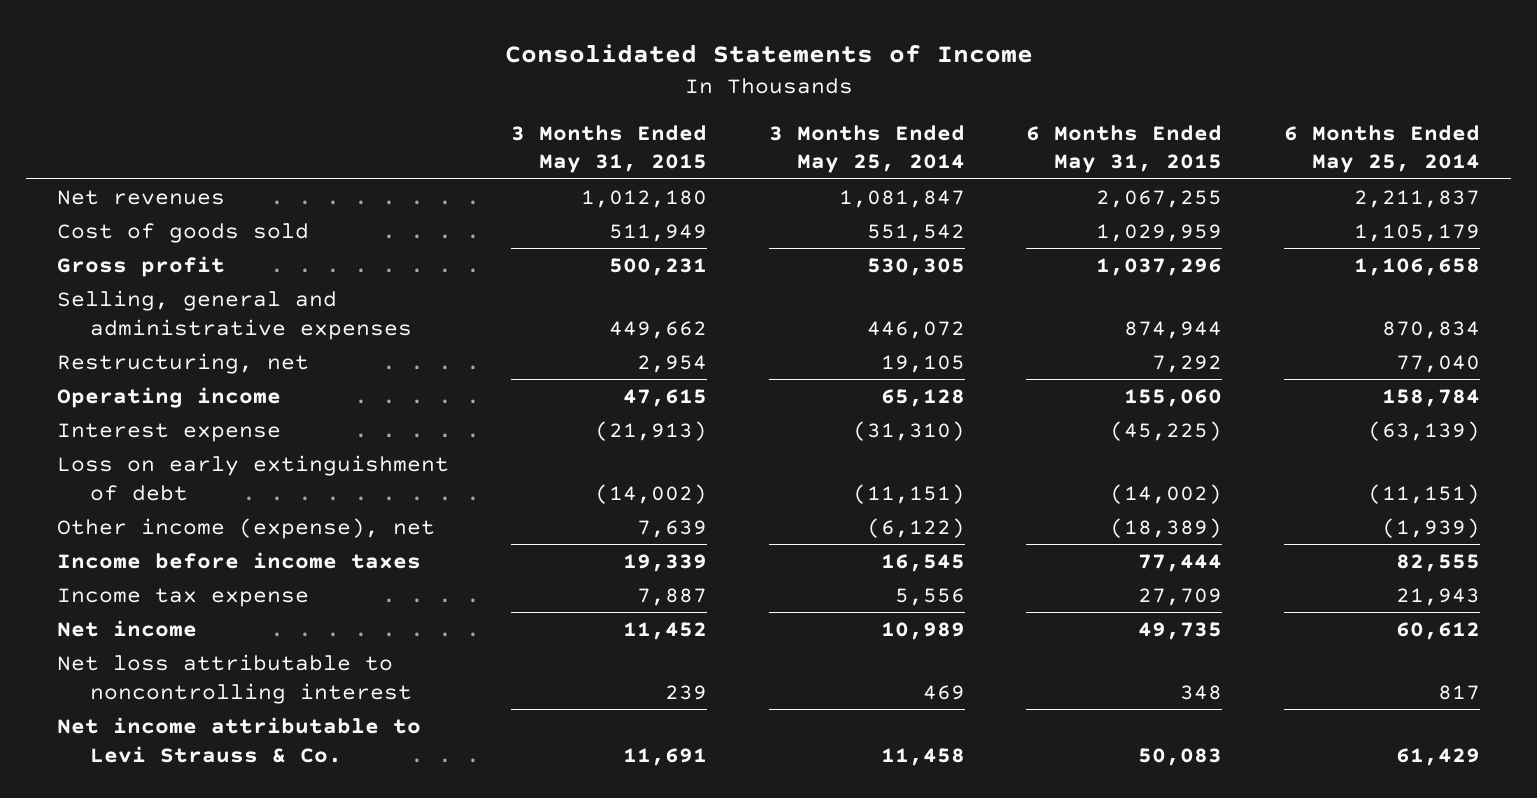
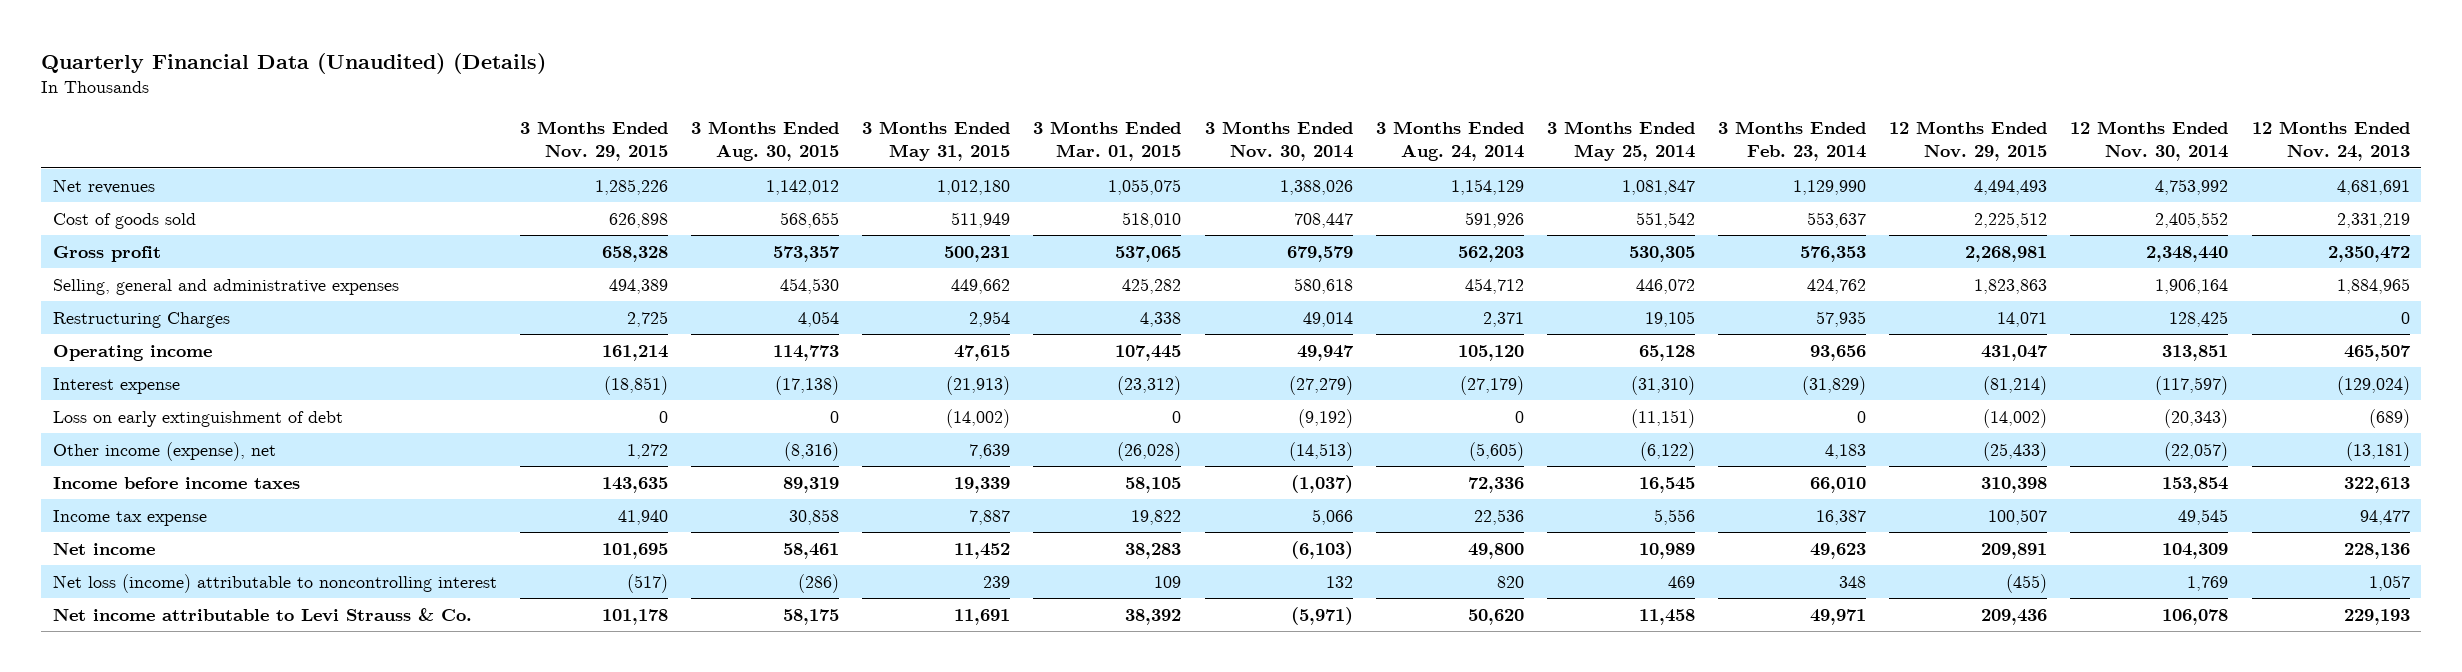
- Consolidated Statements of Income
+ Quarterly Financial Data (Unaudited) (Details)
- | 3 Months Ended May 31, 2015 | 3 Months Ended May 25, 2014 | 6 Months Ended May 31, 2015 | 6 Months Ended May 25, 2014
+ | 3 Months Ended Nov. 29, 2015 | 3 Months Ended Aug. 30, 2015 | 3 Months Ended May 31, 2015 | 3 Months Ended Mar. 01, 2015 | 3 Months Ended Nov. 30, 2014 | 3 Months Ended Aug. 24, 2014 | 3 Months Ended May 25, 2014 | 3 Months Ended Feb. 23, 2014 | 12 Months Ended Nov. 29, 2015 | 12 Months Ended Nov. 30, 2014 | 12 Months Ended Nov. 24, 2013
- Restructuring, net | 2,954 | 19,105 | 7,292 | 77,040
+ Restructuring Charges | 2,725 | 4,054 | 2,954 | 4,338 | 49,014 | 2,371 | 19,105 | 57,935 | 14,071 | 128,425 | 0
- Net loss attributable to noncontrolling interest | 239 | 469 | 348 | 817
+ Net loss (income) attributable to noncontrolling interest | (517) | (286) | 239 | 109 | 132 | 820 | 469 | 348 | (455) | 1,769 | 1,057

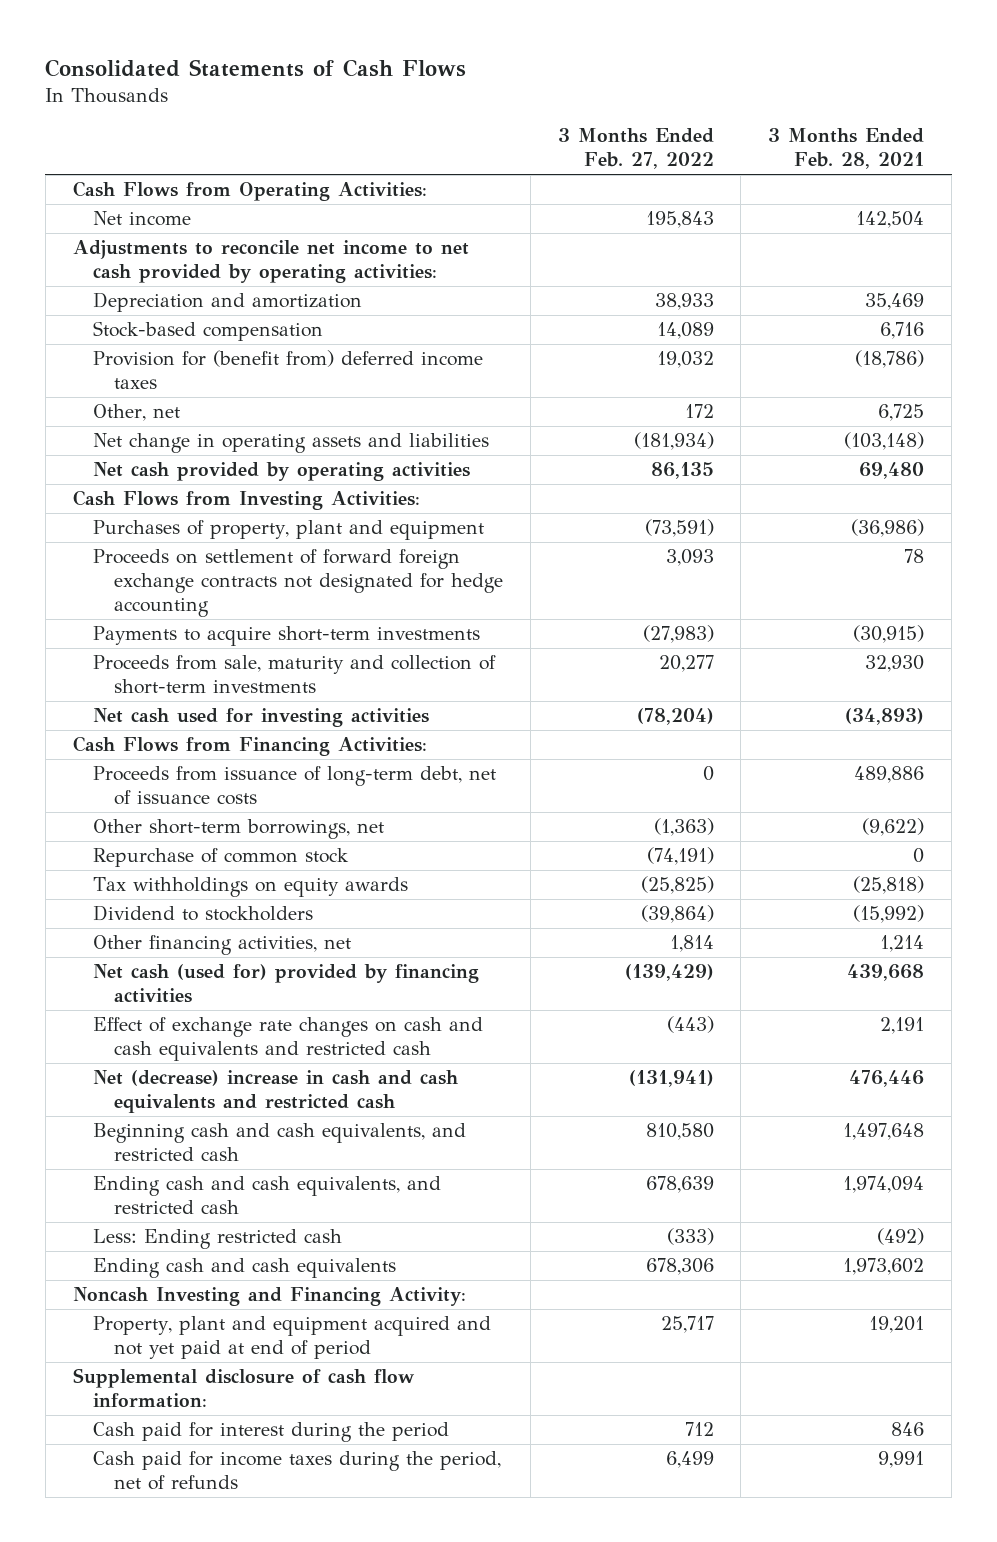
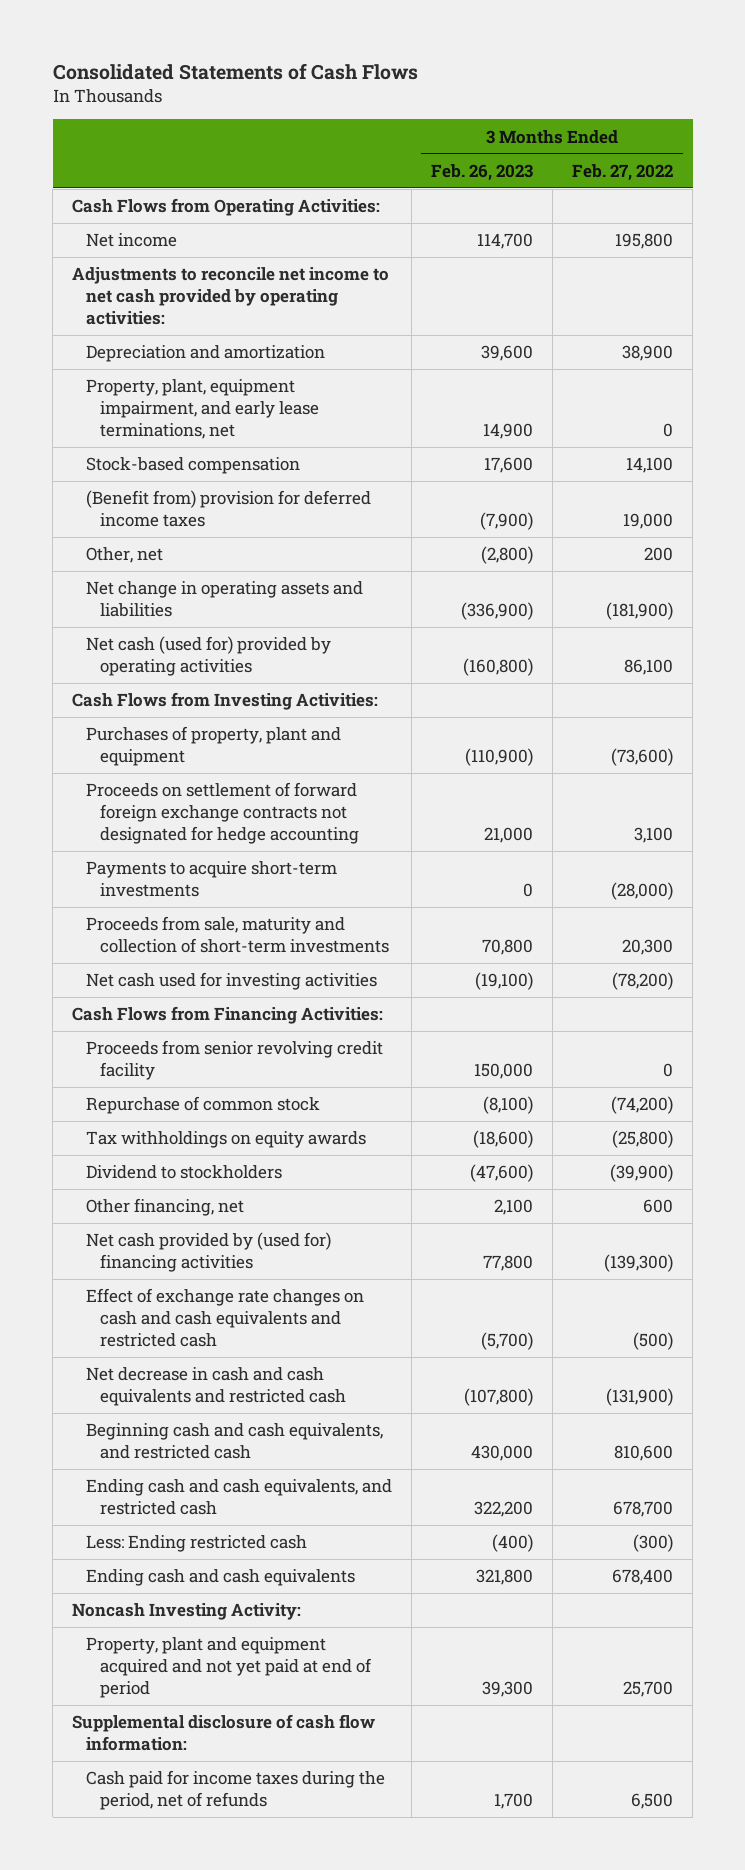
- | 3 Months Ended Feb. 27, 2022 | 3 Months Ended Feb. 28, 2021
+ | 3 Months Ended Feb. 26, 2023 | 3 Months Ended Feb. 27, 2022
- Net income | 195,843 | 142,504
+ Net income | 114,700 | 195,800
- Depreciation and amortization | 38,933 | 35,469
- Stock-based compensation | 14,089 | 6,716
- Provision for (benefit from) deferred income taxes | 19,032 | (18,786)
- Other, net | 172 | 6,725
- Net change in operating assets and liabilities | (181,934) | (103,148)
- Net cash provided by operating activities | 86,135 | 69,480
+ Depreciation and amortization | 39,600 | 38,900
+ Property, plant, equipment impairment, and early lease terminations, net | 14,900 | 0
+ Stock-based compensation | 17,600 | 14,100
+ (Benefit from) provision for deferred income taxes | (7,900) | 19,000
+ Other, net | (2,800) | 200
+ Net change in operating assets and liabilities | (336,900) | (181,900)
+ Net cash (used for) provided by operating activities | (160,800) | 86,100
- Purchases of property, plant and equipment | (73,591) | (36,986)
- Proceeds on settlement of forward foreign exchange contracts not designated for hedge accounting | 3,093 | 78
- Payments to acquire short-term investments | (27,983) | (30,915)
- Proceeds from sale, maturity and collection of short-term investments | 20,277 | 32,930
- Net cash used for investing activities | (78,204) | (34,893)
+ Purchases of property, plant and equipment | (110,900) | (73,600)
+ Proceeds on settlement of forward foreign exchange contracts not designated for hedge accounting | 21,000 | 3,100
+ Payments to acquire short-term investments | 0 | (28,000)
+ Proceeds from sale, maturity and collection of short-term investments | 70,800 | 20,300
+ Net cash used for investing activities | (19,100) | (78,200)
- Proceeds from issuance of long-term debt, net of issuance costs | 0 | 489,886
- Other short-term borrowings, net | (1,363) | (9,622)
- Repurchase of common stock | (74,191) | 0
- Tax withholdings on equity awards | (25,825) | (25,818)
- Dividend to stockholders | (39,864) | (15,992)
- Other financing activities, net | 1,814 | 1,214
- Net cash (used for) provided by financing activities | (139,429) | 439,668
- Effect of exchange rate changes on cash and cash equivalents and restricted cash | (443) | 2,191
- Net (decrease) increase in cash and cash equivalents and restricted cash | (131,941) | 476,446
- Beginning cash and cash equivalents, and restricted cash | 810,580 | 1,497,648
- Ending cash and cash equivalents, and restricted cash | 678,639 | 1,974,094
- Less: Ending restricted cash | (333) | (492)
- Ending cash and cash equivalents | 678,306 | 1,973,602
- Noncash Investing and Financing Activity:
- Property, plant and equipment acquired and not yet paid at end of period | 25,717 | 19,201
+ Proceeds from senior revolving credit facility | 150,000 | 0
+ Repurchase of common stock | (8,100) | (74,200)
+ Tax withholdings on equity awards | (18,600) | (25,800)
+ Dividend to stockholders | (47,600) | (39,900)
+ Other financing, net | 2,100 | 600
+ Net cash provided by (used for) financing activities | 77,800 | (139,300)
+ Effect of exchange rate changes on cash and cash equivalents and restricted cash | (5,700) | (500)
+ Net decrease in cash and cash equivalents and restricted cash | (107,800) | (131,900)
+ Beginning cash and cash equivalents, and restricted cash | 430,000 | 810,600
+ Ending cash and cash equivalents, and restricted cash | 322,200 | 678,700
+ Less: Ending restricted cash | (400) | (300)
+ Ending cash and cash equivalents | 321,800 | 678,400
+ Noncash Investing Activity:
+ Property, plant and equipment acquired and not yet paid at end of period | 39,300 | 25,700
- Cash paid for interest during the period | 712 | 846
- Cash paid for income taxes during the period, net of refunds | 6,499 | 9,991
+ Cash paid for income taxes during the period, net of refunds | 1,700 | 6,500

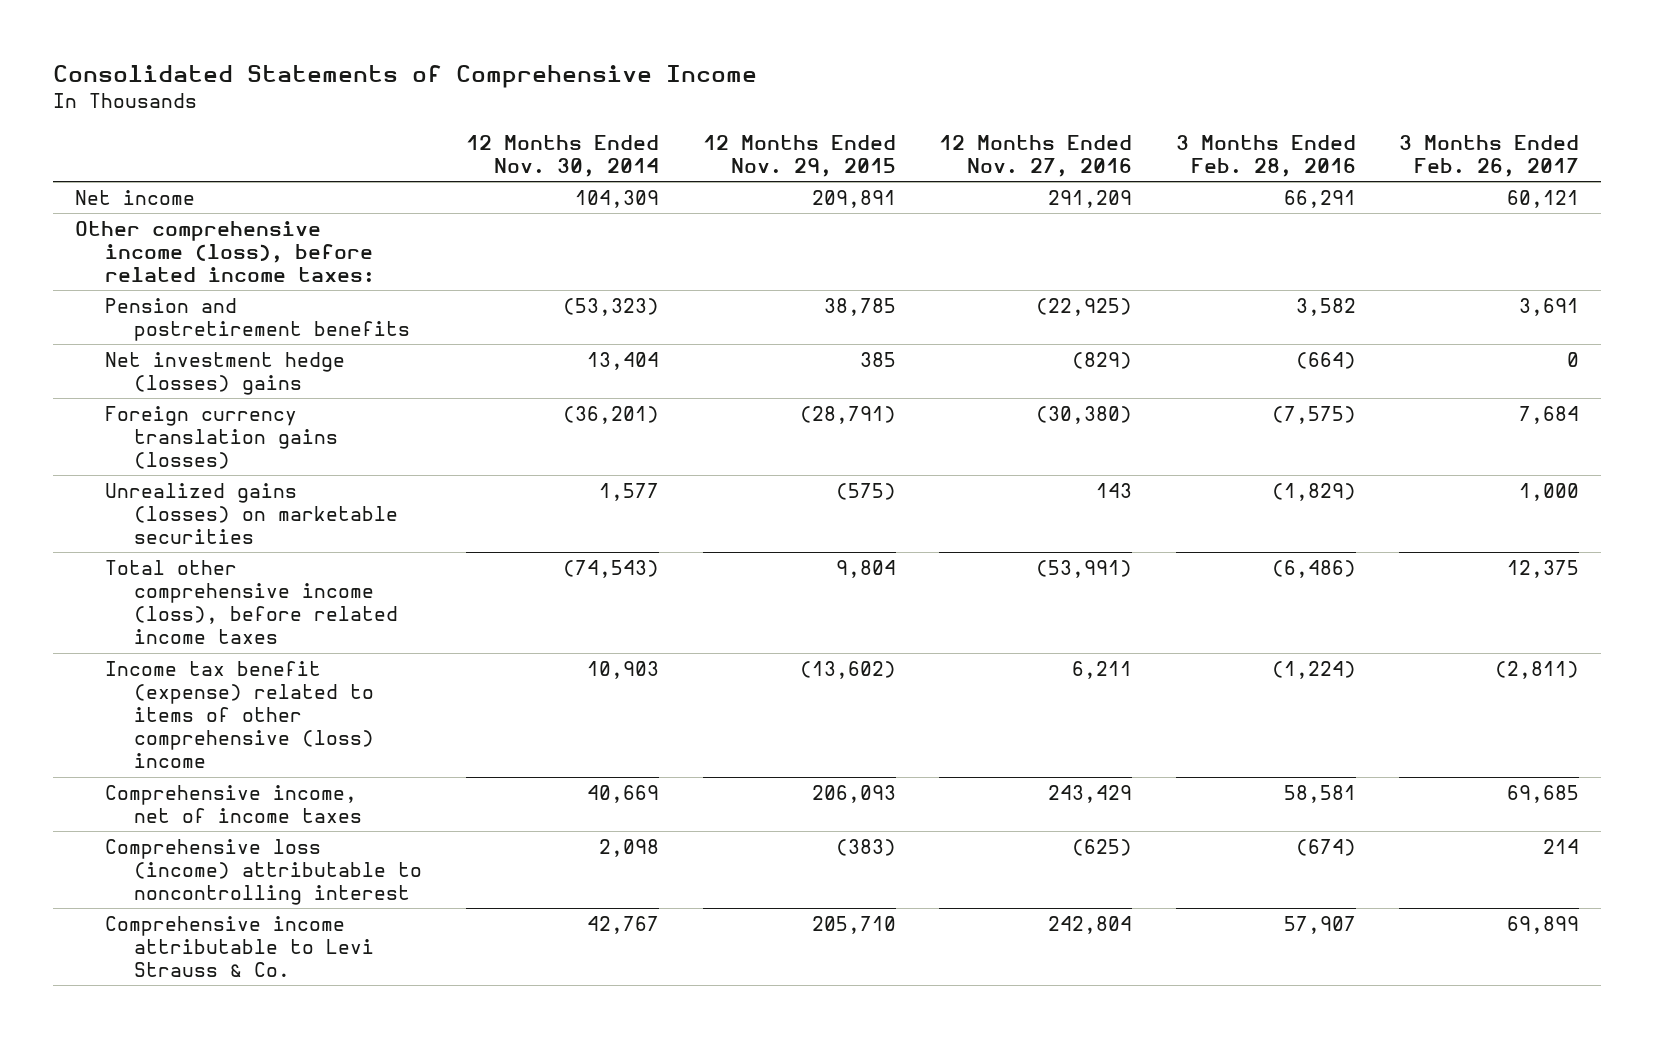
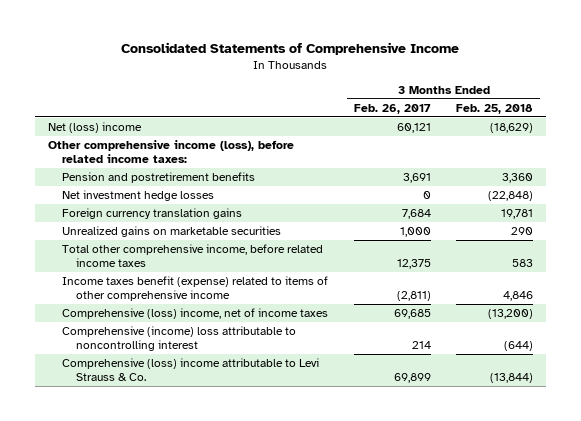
- | 12 Months Ended Nov. 30, 2014 | 12 Months Ended Nov. 29, 2015 | 12 Months Ended Nov. 27, 2016 | 3 Months Ended Feb. 28, 2016 | 3 Months Ended Feb. 26, 2017
+ | 3 Months Ended Feb. 26, 2017 | 3 Months Ended Feb. 25, 2018
- Net income | 104,309 | 209,891 | 291,209 | 66,291 | 60,121
+ Net (loss) income | 60,121 | (18,629)
- Net investment hedge (losses) gains | 13,404 | 385 | (829) | (664) | 0
- Foreign currency translation gains (losses) | (36,201) | (28,791) | (30,380) | (7,575) | 7,684
- Unrealized gains (losses) on marketable securities | 1,577 | (575) | 143 | (1,829) | 1,000
- Total other comprehensive income (loss), before related income taxes | (74,543) | 9,804 | (53,991) | (6,486) | 12,375
- Income tax benefit (expense) related to items of other comprehensive (loss) income | 10,903 | (13,602) | 6,211 | (1,224) | (2,811)
- Comprehensive income, net of income taxes | 40,669 | 206,093 | 243,429 | 58,581 | 69,685
- Comprehensive loss (income) attributable to noncontrolling interest | 2,098 | (383) | (625) | (674) | 214
- Comprehensive income attributable to Levi Strauss & Co. | 42,767 | 205,710 | 242,804 | 57,907 | 69,899
+ Net investment hedge losses | 0 | (22,848)
+ Foreign currency translation gains | 7,684 | 19,781
+ Unrealized gains on marketable securities | 1,000 | 290
+ Total other comprehensive income, before related income taxes | 12,375 | 583
+ Income taxes benefit (expense) related to items of other comprehensive income | (2,811) | 4,846
+ Comprehensive (loss) income, net of income taxes | 69,685 | (13,200)
+ Comprehensive (income) loss attributable to noncontrolling interest | 214 | (644)
+ Comprehensive (loss) income attributable to Levi Strauss & Co. | 69,899 | (13,844)

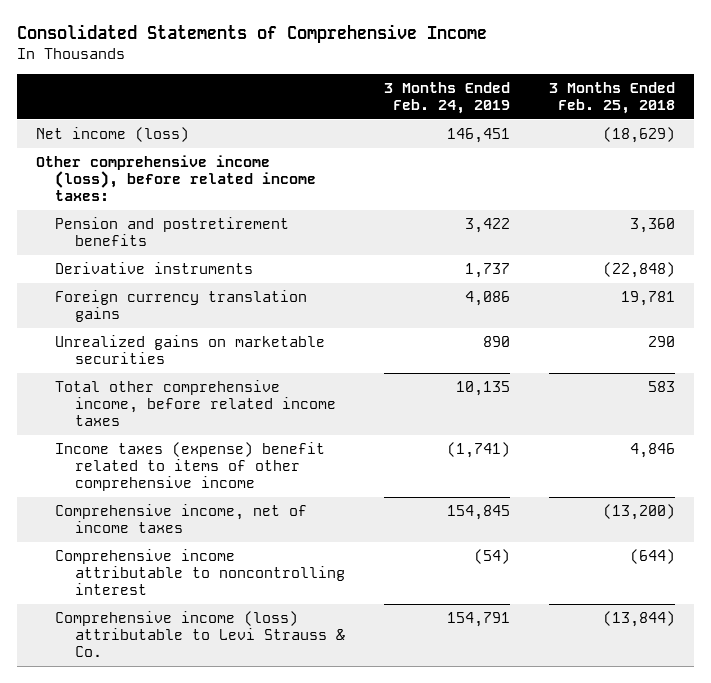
- | 3 Months Ended Feb. 26, 2017 | 3 Months Ended Feb. 25, 2018
+ | 3 Months Ended Feb. 24, 2019 | 3 Months Ended Feb. 25, 2018
- Net (loss) income | 60,121 | (18,629)
+ Net income (loss) | 146,451 | (18,629)
- Net investment hedge losses | 0 | (22,848)
+ Derivative instruments | 1,737 | (22,848)
- Income taxes benefit (expense) related to items of other comprehensive income | (2,811) | 4,846
- Comprehensive (loss) income, net of income taxes | 69,685 | (13,200)
- Comprehensive (income) loss attributable to noncontrolling interest | 214 | (644)
- Comprehensive (loss) income attributable to Levi Strauss & Co. | 69,899 | (13,844)
+ Income taxes (expense) benefit related to items of other comprehensive income | (1,741) | 4,846
+ Comprehensive income, net of income taxes | 154,845 | (13,200)
+ Comprehensive income attributable to noncontrolling interest | (54) | (644)
+ Comprehensive income (loss) attributable to Levi Strauss & Co. | 154,791 | (13,844)

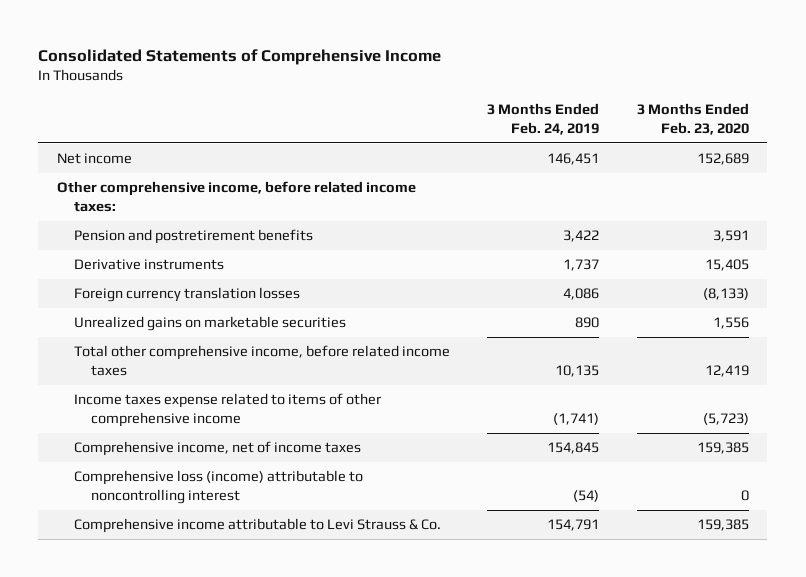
- | 3 Months Ended Feb. 24, 2019 | 3 Months Ended Feb. 25, 2018
+ | 3 Months Ended Feb. 24, 2019 | 3 Months Ended Feb. 23, 2020
- Net income (loss) | 146,451 | (18,629)
- Other comprehensive income (loss), before related income taxes:
+ Net income | 146,451 | 152,689
+ Other comprehensive income, before related income taxes:
- Foreign currency translation gains | 4,086 | 19,781
+ Foreign currency translation losses | 4,086 | (8,133)
- Income taxes (expense) benefit related to items of other comprehensive income | (1,741) | 4,846
+ Income taxes expense related to items of other comprehensive income | (1,741) | (5,723)
- Comprehensive income attributable to noncontrolling interest | (54) | (644)
- Comprehensive income (loss) attributable to Levi Strauss & Co. | 154,791 | (13,844)
+ Comprehensive loss (income) attributable to noncontrolling interest | (54) | 0
+ Comprehensive income attributable to Levi Strauss & Co. | 154,791 | 159,385

